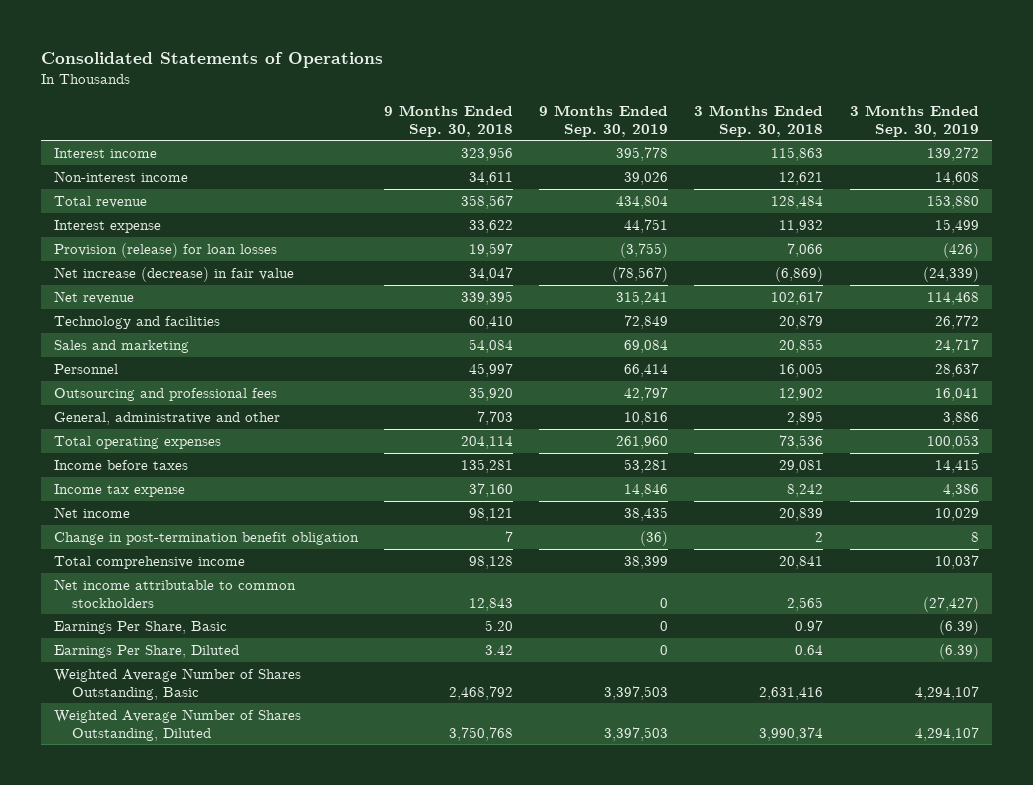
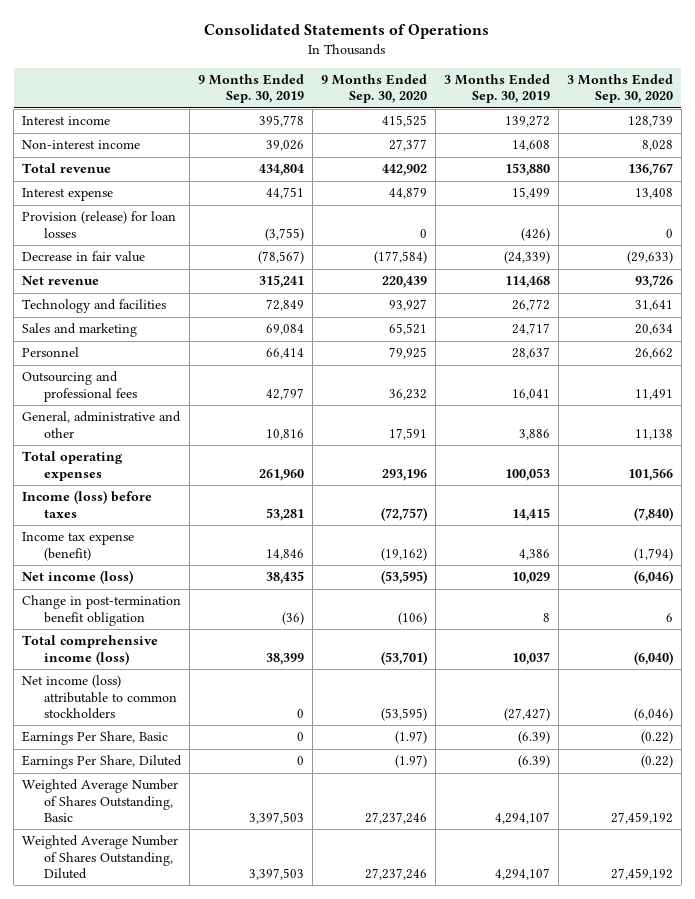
- | 9 Months Ended Sep. 30, 2018 | 9 Months Ended Sep. 30, 2019 | 3 Months Ended Sep. 30, 2018 | 3 Months Ended Sep. 30, 2019
+ | 9 Months Ended Sep. 30, 2019 | 9 Months Ended Sep. 30, 2020 | 3 Months Ended Sep. 30, 2019 | 3 Months Ended Sep. 30, 2020
- Net increase (decrease) in fair value | 34,047 | (78,567) | (6,869) | (24,339)
+ Decrease in fair value | (78,567) | (177,584) | (24,339) | (29,633)
- Income before taxes | 135,281 | 53,281 | 29,081 | 14,415
- Income tax expense | 37,160 | 14,846 | 8,242 | 4,386
- Net income | 98,121 | 38,435 | 20,839 | 10,029
+ Income (loss) before taxes | 53,281 | (72,757) | 14,415 | (7,840)
+ Income tax expense (benefit) | 14,846 | (19,162) | 4,386 | (1,794)
+ Net income (loss) | 38,435 | (53,595) | 10,029 | (6,046)
- Total comprehensive income | 98,128 | 38,399 | 20,841 | 10,037
- Net income attributable to common stockholders | 12,843 | 0 | 2,565 | (27,427)
+ Total comprehensive income (loss) | 38,399 | (53,701) | 10,037 | (6,040)
+ Net income (loss) attributable to common stockholders | 0 | (53,595) | (27,427) | (6,046)

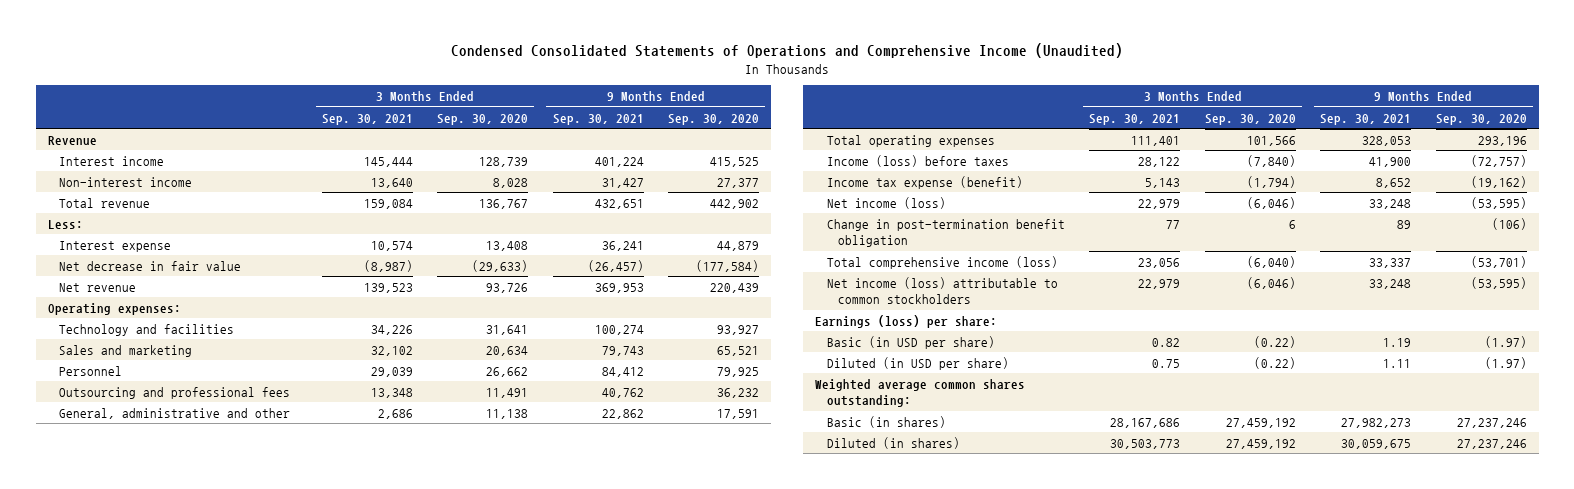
- Consolidated Statements of Operations
+ Condensed Consolidated Statements of Operations and Comprehensive Income (Unaudited)
- | 9 Months Ended Sep. 30, 2019 | 9 Months Ended Sep. 30, 2020 | 3 Months Ended Sep. 30, 2019 | 3 Months Ended Sep. 30, 2020
+ | 3 Months Ended Sep. 30, 2021 | 3 Months Ended Sep. 30, 2020 | 9 Months Ended Sep. 30, 2021 | 9 Months Ended Sep. 30, 2020
+ Revenue
+ Less:
- Provision (release) for loan losses | (3,755) | 0 | (426) | 0
- Decrease in fair value | (78,567) | (177,584) | (24,339) | (29,633)
+ Net decrease in fair value | (8,987) | (29,633) | (26,457) | (177,584)
+ Operating expenses:
- Earnings Per Share, Basic | 0 | (1.97) | (6.39) | (0.22)
- Earnings Per Share, Diluted | 0 | (1.97) | (6.39) | (0.22)
- Weighted Average Number of Shares Outstanding, Basic | 3,397,503 | 27,237,246 | 4,294,107 | 27,459,192
- Weighted Average Number of Shares Outstanding, Diluted | 3,397,503 | 27,237,246 | 4,294,107 | 27,459,192
+ Earnings (loss) per share:
+ Basic (in USD per share) | 0.82 | (0.22) | 1.19 | (1.97)
+ Diluted (in USD per share) | 0.75 | (0.22) | 1.11 | (1.97)
+ Weighted average common shares outstanding:
+ Basic (in shares) | 28,167,686 | 27,459,192 | 27,982,273 | 27,237,246
+ Diluted (in shares) | 30,503,773 | 27,459,192 | 30,059,675 | 27,237,246

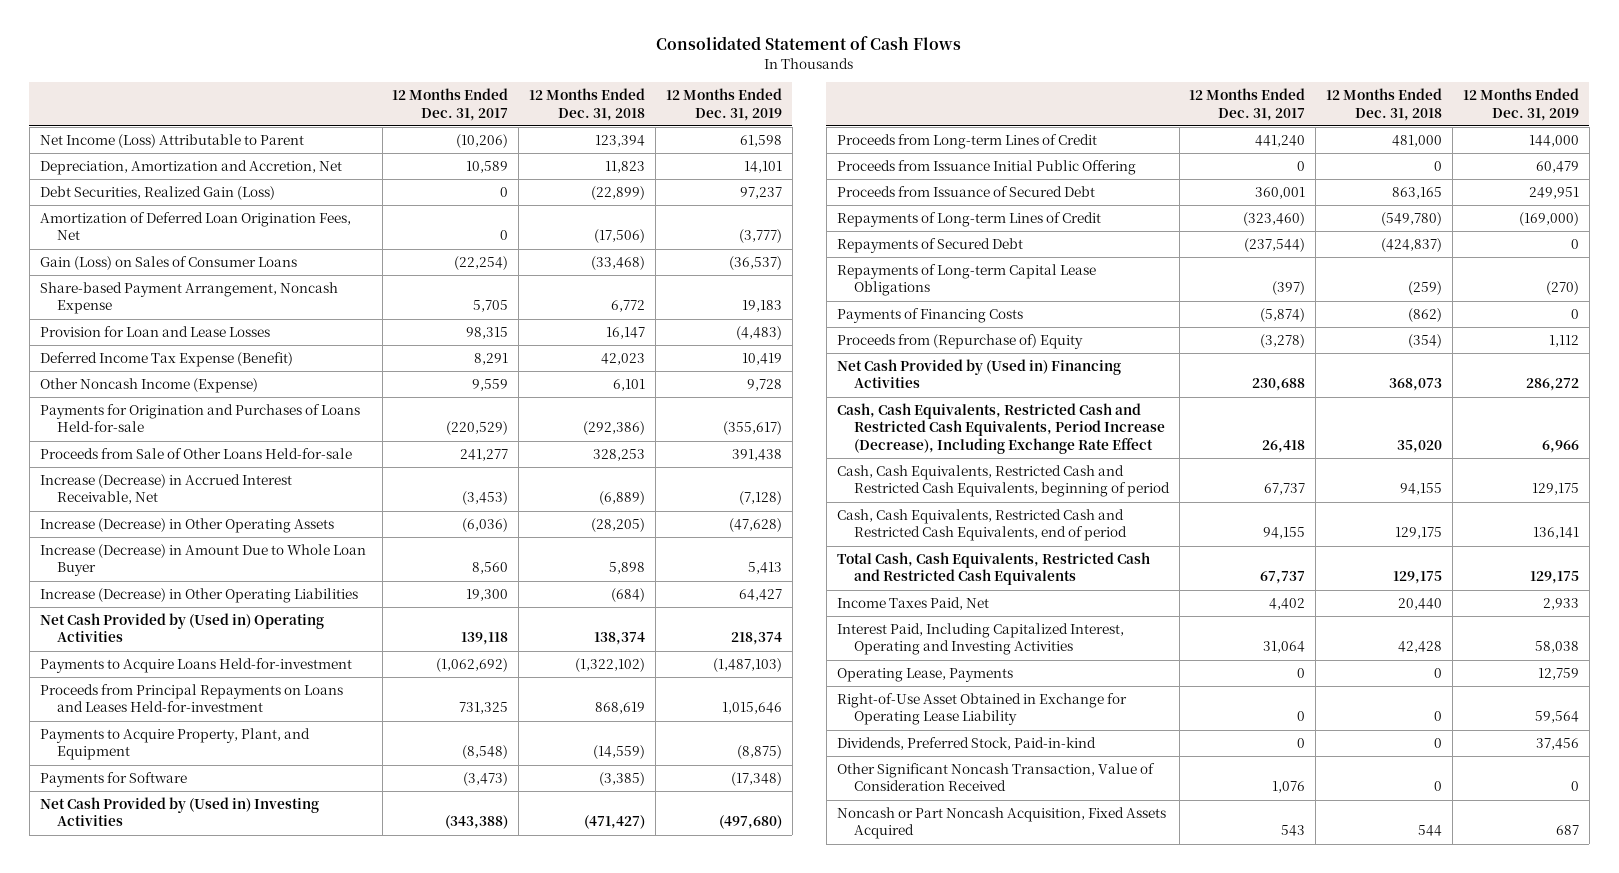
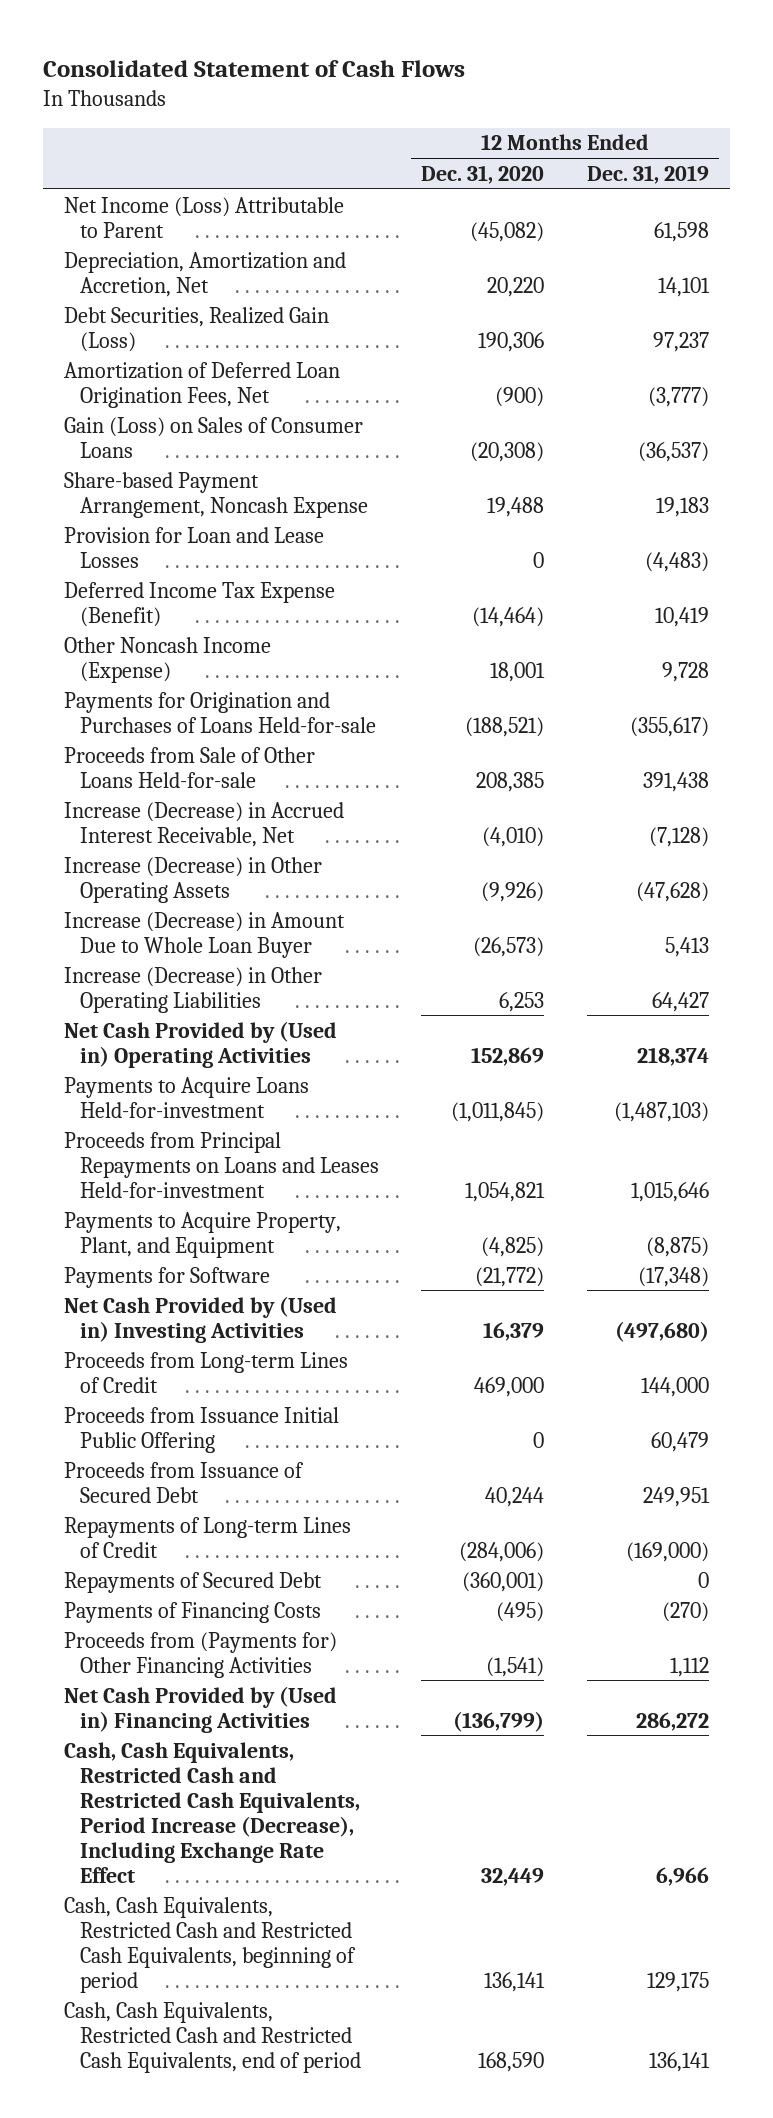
- | 12 Months Ended Dec. 31, 2017 | 12 Months Ended Dec. 31, 2018 | 12 Months Ended Dec. 31, 2019
+ | 12 Months Ended Dec. 31, 2020 | 12 Months Ended Dec. 31, 2019
- Repayments of Long-term Capital Lease Obligations | (397) | (259) | (270)
- Payments of Financing Costs | (5,874) | (862) | 0
- Proceeds from (Repurchase of) Equity | (3,278) | (354) | 1,112
+ Payments of Financing Costs | (495) | (270)
+ Proceeds from (Payments for) Other Financing Activities | (1,541) | 1,112
- Total Cash, Cash Equivalents, Restricted Cash and Restricted Cash Equivalents | 67,737 | 129,175 | 129,175
- Income Taxes Paid, Net | 4,402 | 20,440 | 2,933
- Interest Paid, Including Capitalized Interest, Operating and Investing Activities | 31,064 | 42,428 | 58,038
- Operating Lease, Payments | 0 | 0 | 12,759
- Right-of-Use Asset Obtained in Exchange for Operating Lease Liability | 0 | 0 | 59,564
- Dividends, Preferred Stock, Paid-in-kind | 0 | 0 | 37,456
- Other Significant Noncash Transaction, Value of Consideration Received | 1,076 | 0 | 0
- Noncash or Part Noncash Acquisition, Fixed Assets Acquired | 543 | 544 | 687

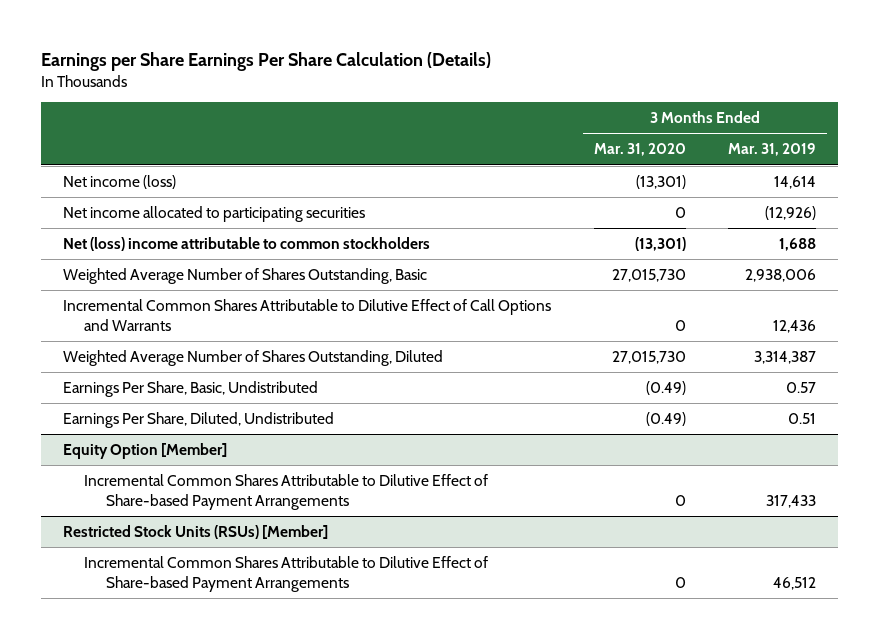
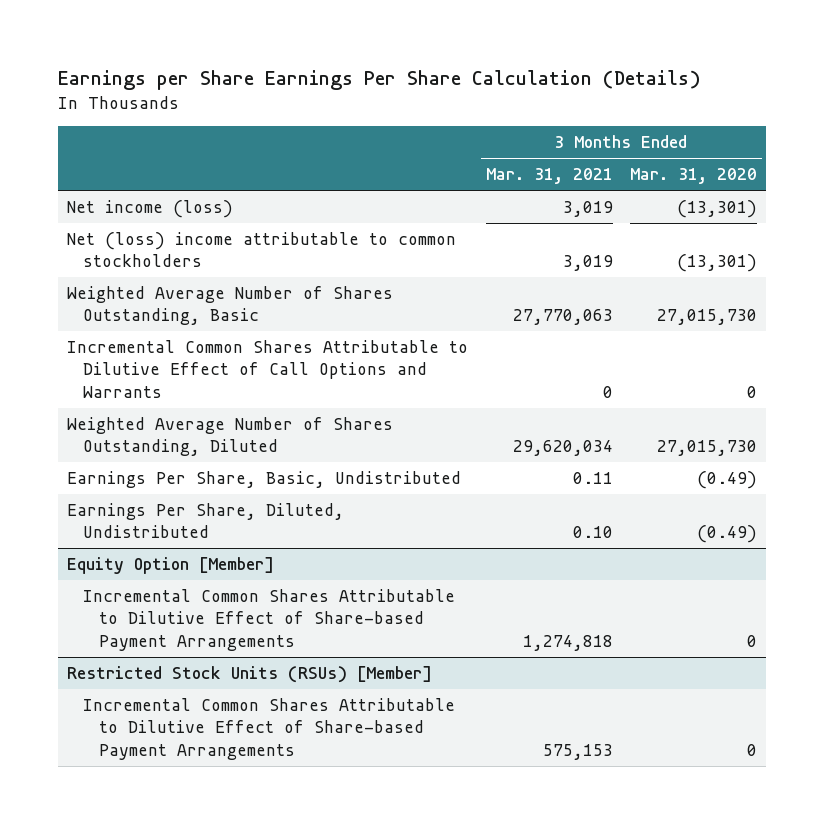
- | 3 Months Ended Mar. 31, 2020 | 3 Months Ended Mar. 31, 2019
+ | 3 Months Ended Mar. 31, 2021 | 3 Months Ended Mar. 31, 2020
- Net income allocated to participating securities | 0 | (12,926)

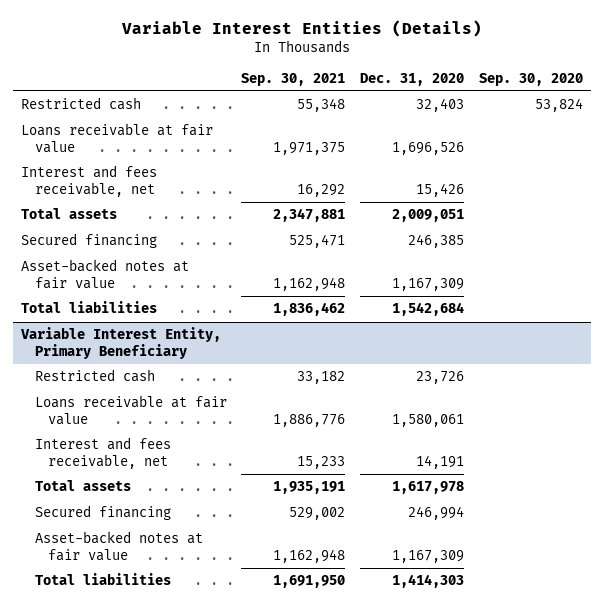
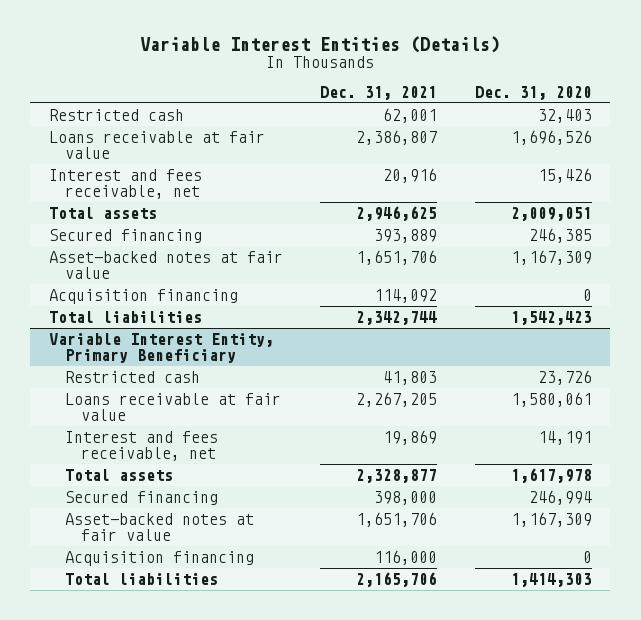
- | Sep. 30, 2021 | Dec. 31, 2020 | Sep. 30, 2020
+ | Dec. 31, 2021 | Dec. 31, 2020
- Total liabilities | 1,836,462 | 1,542,684 |
+ Acquisition financing | 114,092 | 0
+ Total liabilities | 2,342,744 | 1,542,423
@ Variable Interest Entity, Primary Beneficiary
+ Acquisition financing | 116,000 | 0

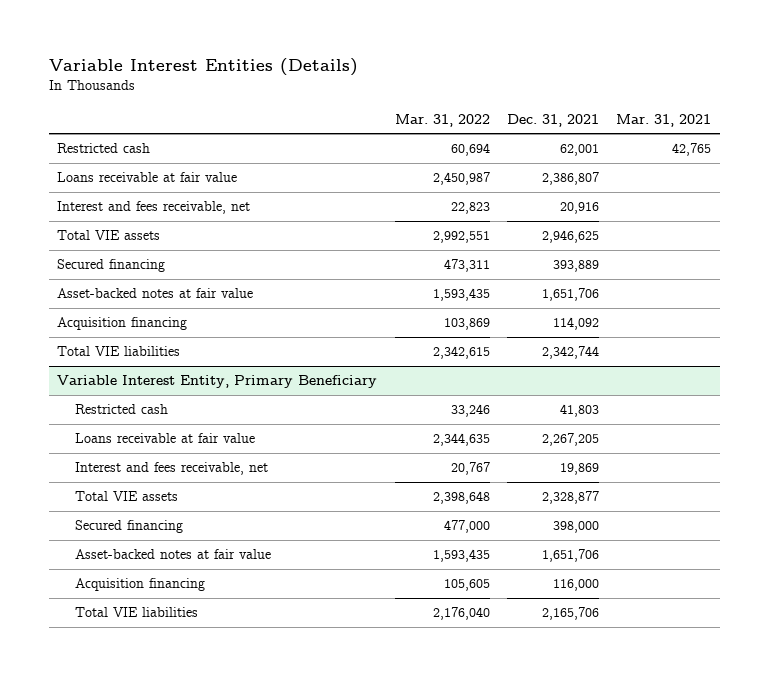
- | Dec. 31, 2021 | Dec. 31, 2020
+ | Mar. 31, 2022 | Dec. 31, 2021 | Mar. 31, 2021
- Total assets | 2,946,625 | 2,009,051
+ Total VIE assets | 2,992,551 | 2,946,625 |
- Total liabilities | 2,342,744 | 1,542,423
+ Total VIE liabilities | 2,342,615 | 2,342,744 |
@ Variable Interest Entity, Primary Beneficiary
- Total assets | 2,328,877 | 1,617,978
+ Total VIE assets | 2,398,648 | 2,328,877 |
- Total liabilities | 2,165,706 | 1,414,303
+ Total VIE liabilities | 2,176,040 | 2,165,706 |

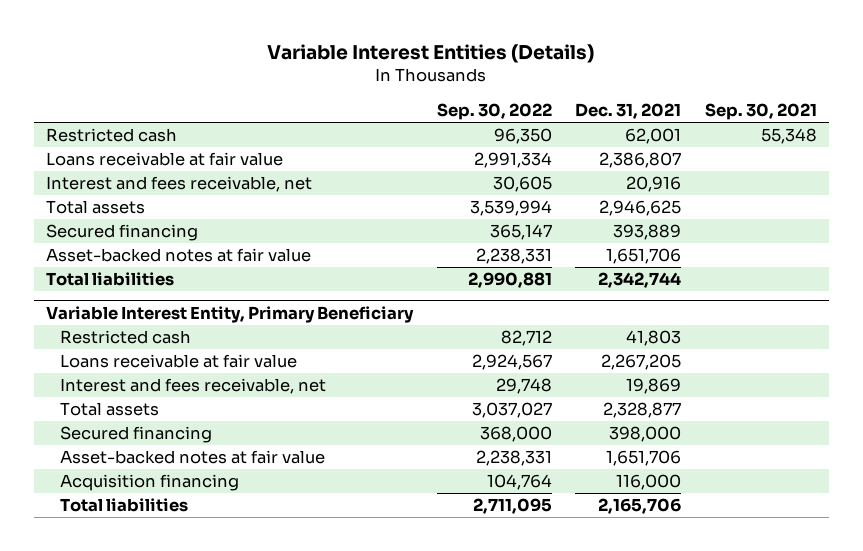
- | Mar. 31, 2022 | Dec. 31, 2021 | Mar. 31, 2021
+ | Sep. 30, 2022 | Dec. 31, 2021 | Sep. 30, 2021
- Total VIE assets | 2,992,551 | 2,946,625 |
+ Total assets | 3,539,994 | 2,946,625 |
- Acquisition financing | 103,869 | 114,092 |
- Total VIE liabilities | 2,342,615 | 2,342,744 |
+ Total liabilities | 2,990,881 | 2,342,744 |
@ Variable Interest Entity, Primary Beneficiary
- Total VIE assets | 2,398,648 | 2,328,877 |
+ Total assets | 3,037,027 | 2,328,877 |
- Total VIE liabilities | 2,176,040 | 2,165,706 |
+ Total liabilities | 2,711,095 | 2,165,706 |

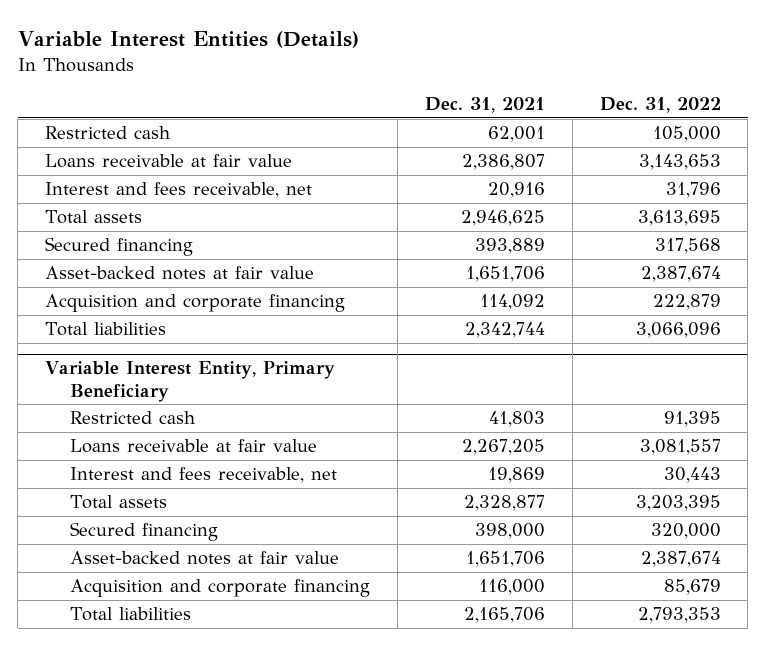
- | Sep. 30, 2022 | Dec. 31, 2021 | Sep. 30, 2021
+ | Dec. 31, 2021 | Dec. 31, 2022
+ Acquisition and corporate financing | 114,092 | 222,879
@ Variable Interest Entity, Primary Beneficiary
- Acquisition financing | 104,764 | 116,000 |
+ Acquisition and corporate financing | 116,000 | 85,679

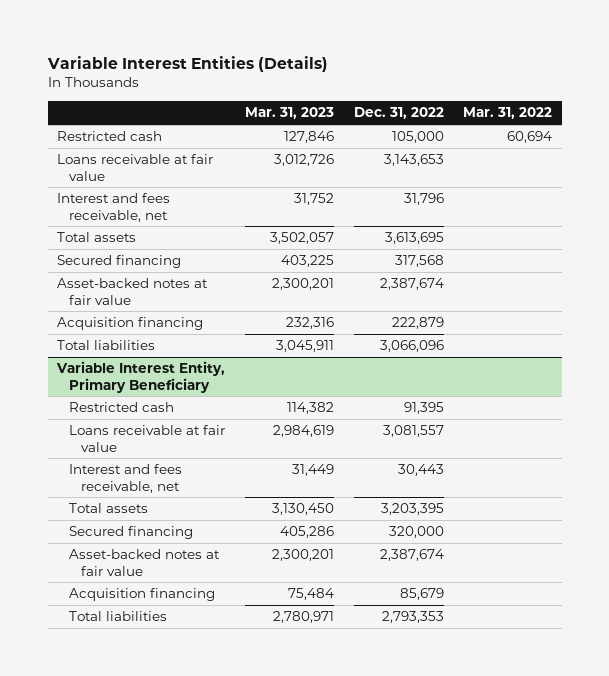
- | Dec. 31, 2021 | Dec. 31, 2022
+ | Mar. 31, 2023 | Dec. 31, 2022 | Mar. 31, 2022
- Acquisition and corporate financing | 114,092 | 222,879
+ Acquisition financing | 232,316 | 222,879 |
@ Variable Interest Entity, Primary Beneficiary
- Acquisition and corporate financing | 116,000 | 85,679
+ Acquisition financing | 75,484 | 85,679 |

